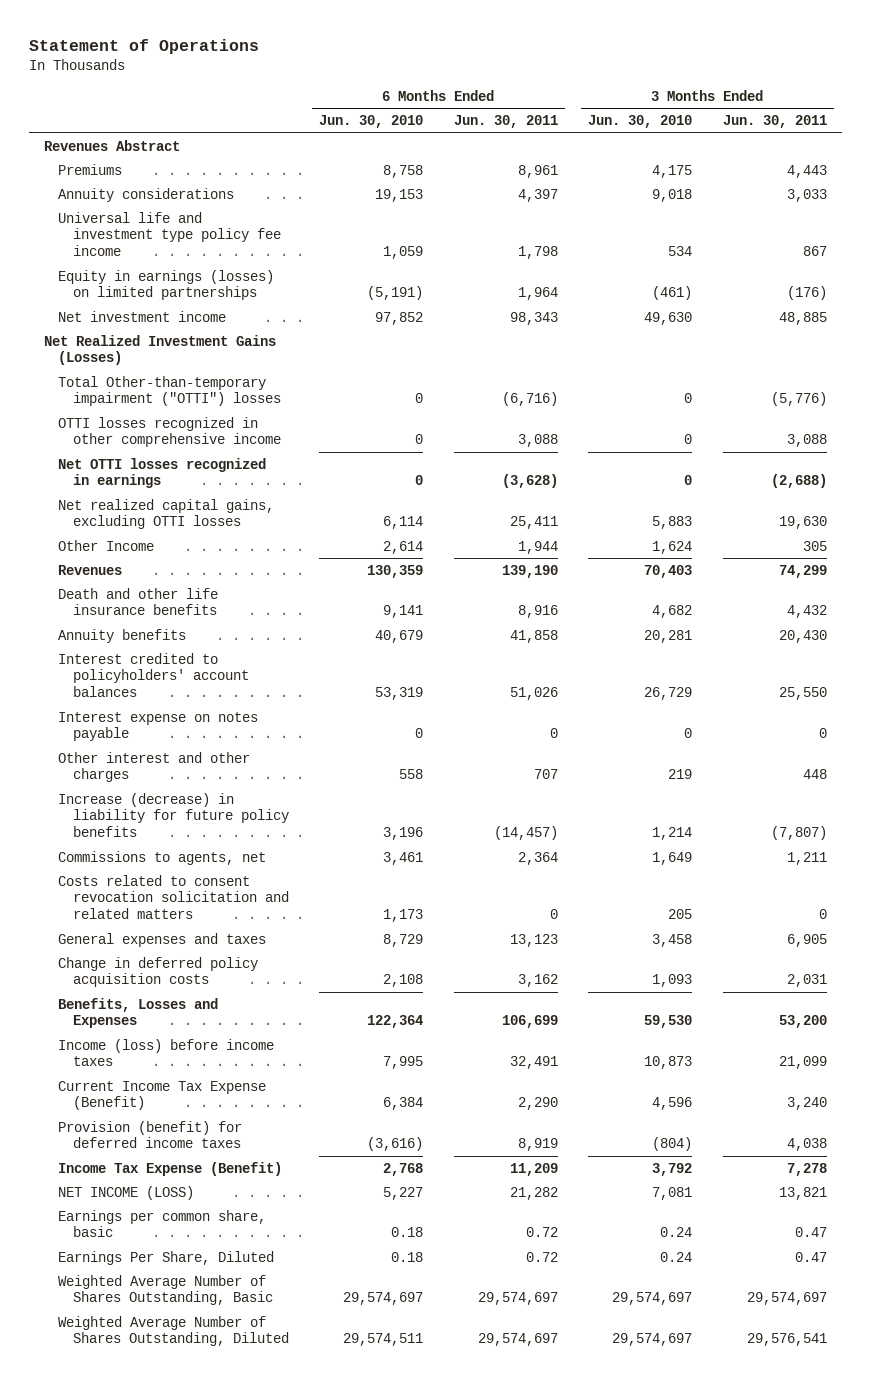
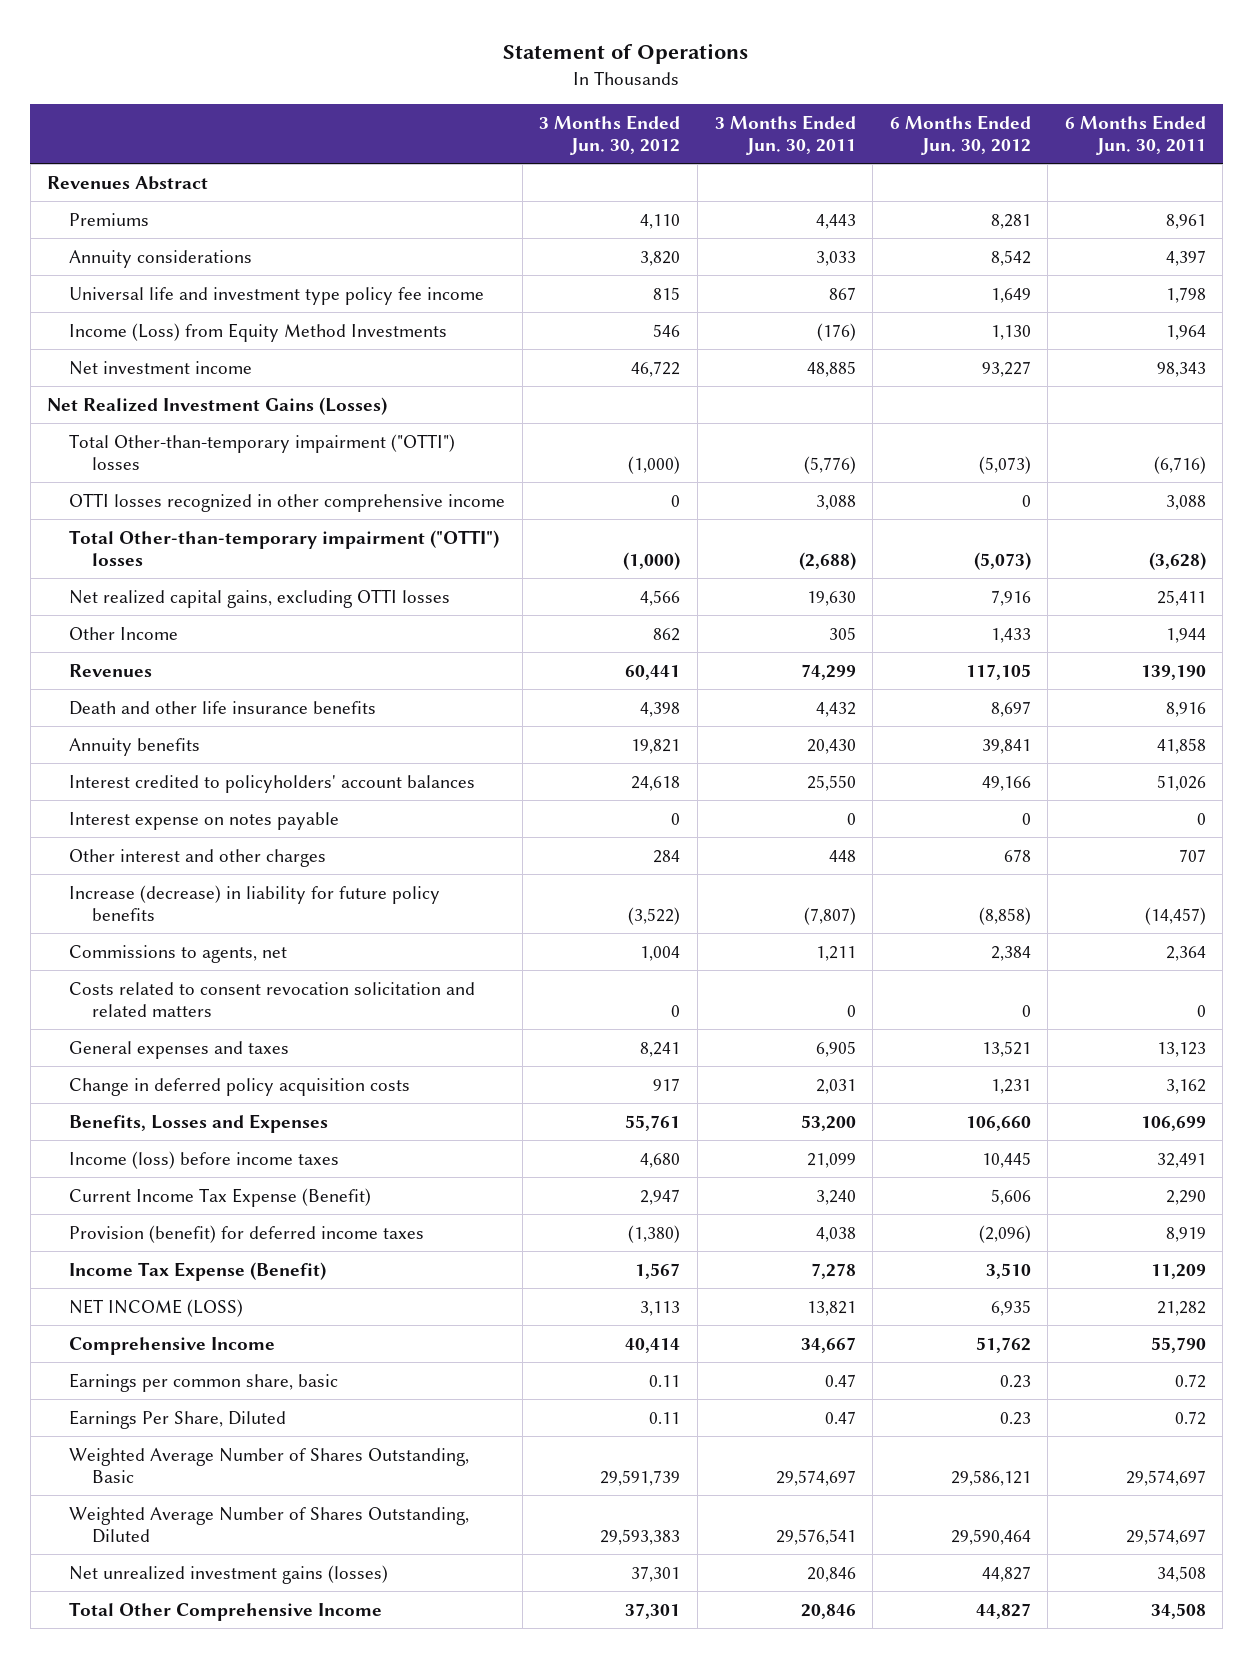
- | 6 Months Ended Jun. 30, 2010 | 6 Months Ended Jun. 30, 2011 | 3 Months Ended Jun. 30, 2010 | 3 Months Ended Jun. 30, 2011
+ | 3 Months Ended Jun. 30, 2012 | 3 Months Ended Jun. 30, 2011 | 6 Months Ended Jun. 30, 2012 | 6 Months Ended Jun. 30, 2011
- Equity in earnings (losses) on limited partnerships | (5,191) | 1,964 | (461) | (176)
+ Income (Loss) from Equity Method Investments | 546 | (176) | 1,130 | 1,964
- Net OTTI losses recognized in earnings | 0 | (3,628) | 0 | (2,688)
+ Total Other-than-temporary impairment ("OTTI") losses | (1,000) | (2,688) | (5,073) | (3,628)
+ Comprehensive Income | 40,414 | 34,667 | 51,762 | 55,790
+ Net unrealized investment gains (losses) | 37,301 | 20,846 | 44,827 | 34,508
+ Total Other Comprehensive Income | 37,301 | 20,846 | 44,827 | 34,508

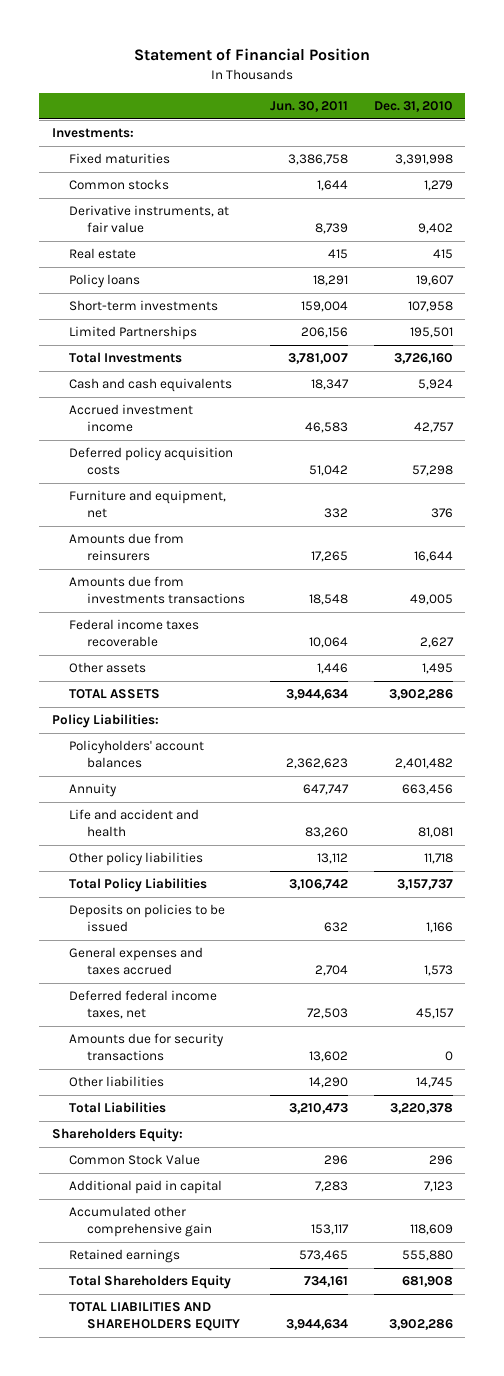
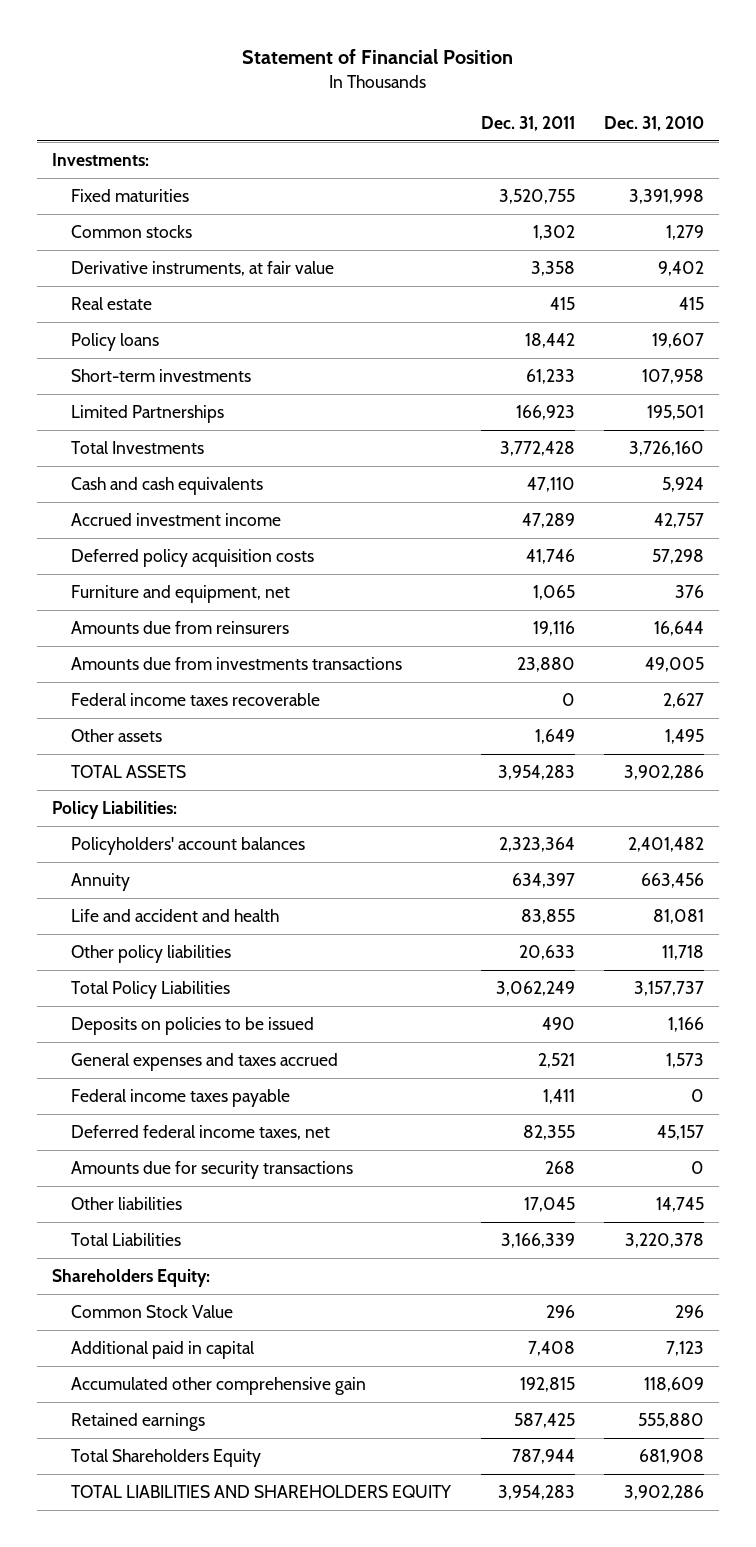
- | Jun. 30, 2011 | Dec. 31, 2010
+ | Dec. 31, 2011 | Dec. 31, 2010
+ Federal income taxes payable | 1,411 | 0

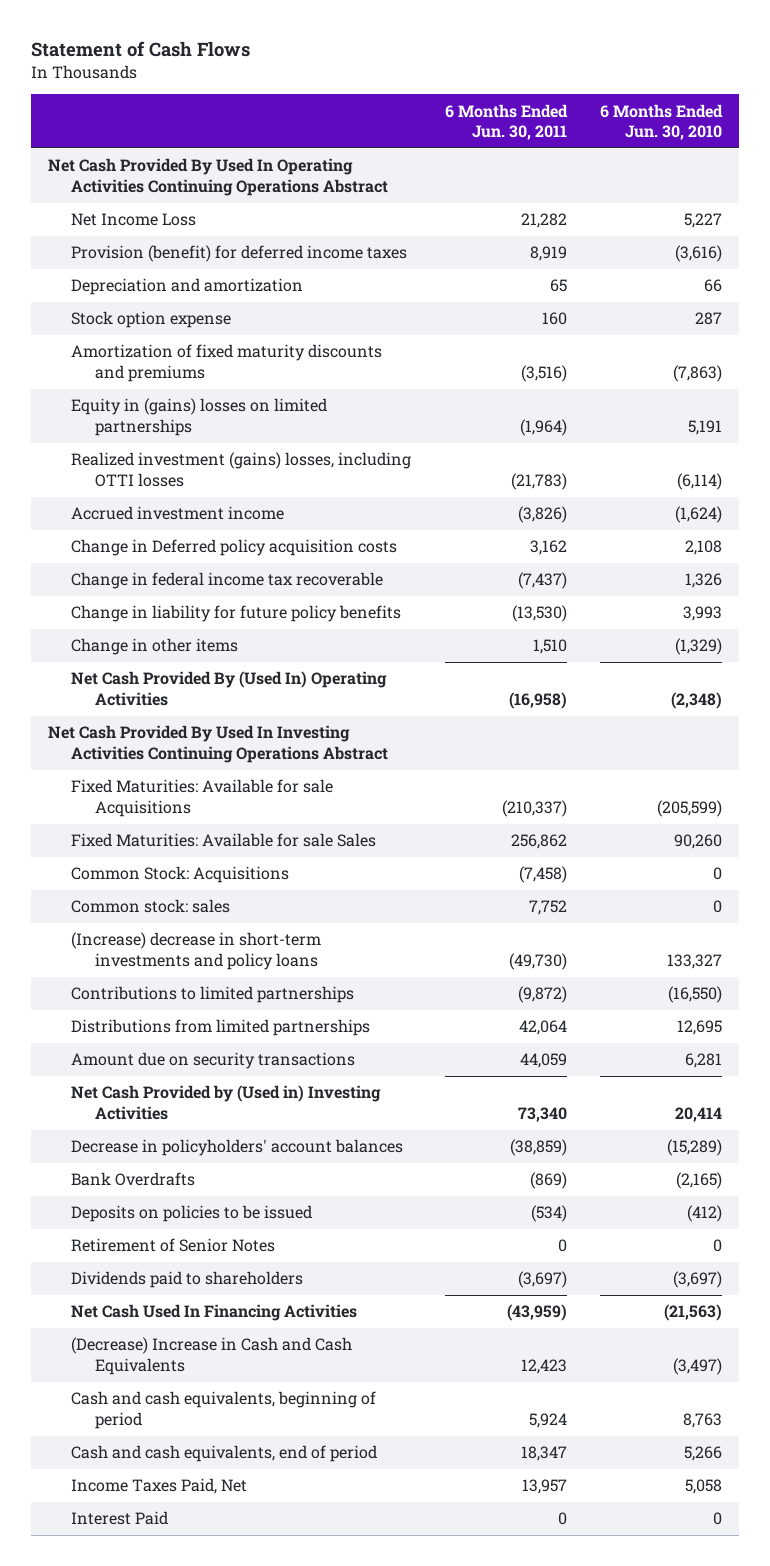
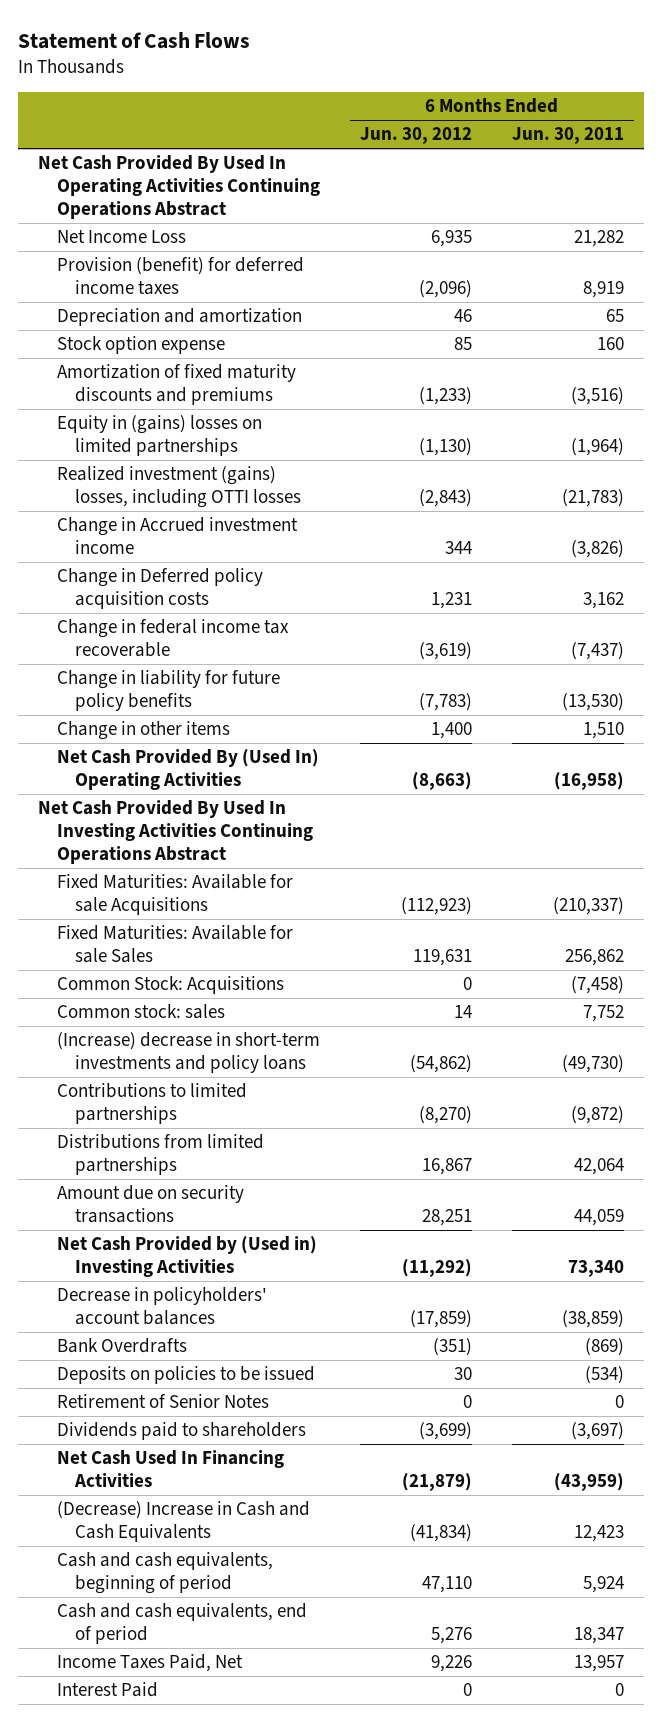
- | 6 Months Ended Jun. 30, 2011 | 6 Months Ended Jun. 30, 2010
+ | 6 Months Ended Jun. 30, 2012 | 6 Months Ended Jun. 30, 2011
- Accrued investment income | (3,826) | (1,624)
+ Change in Accrued investment income | 344 | (3,826)

